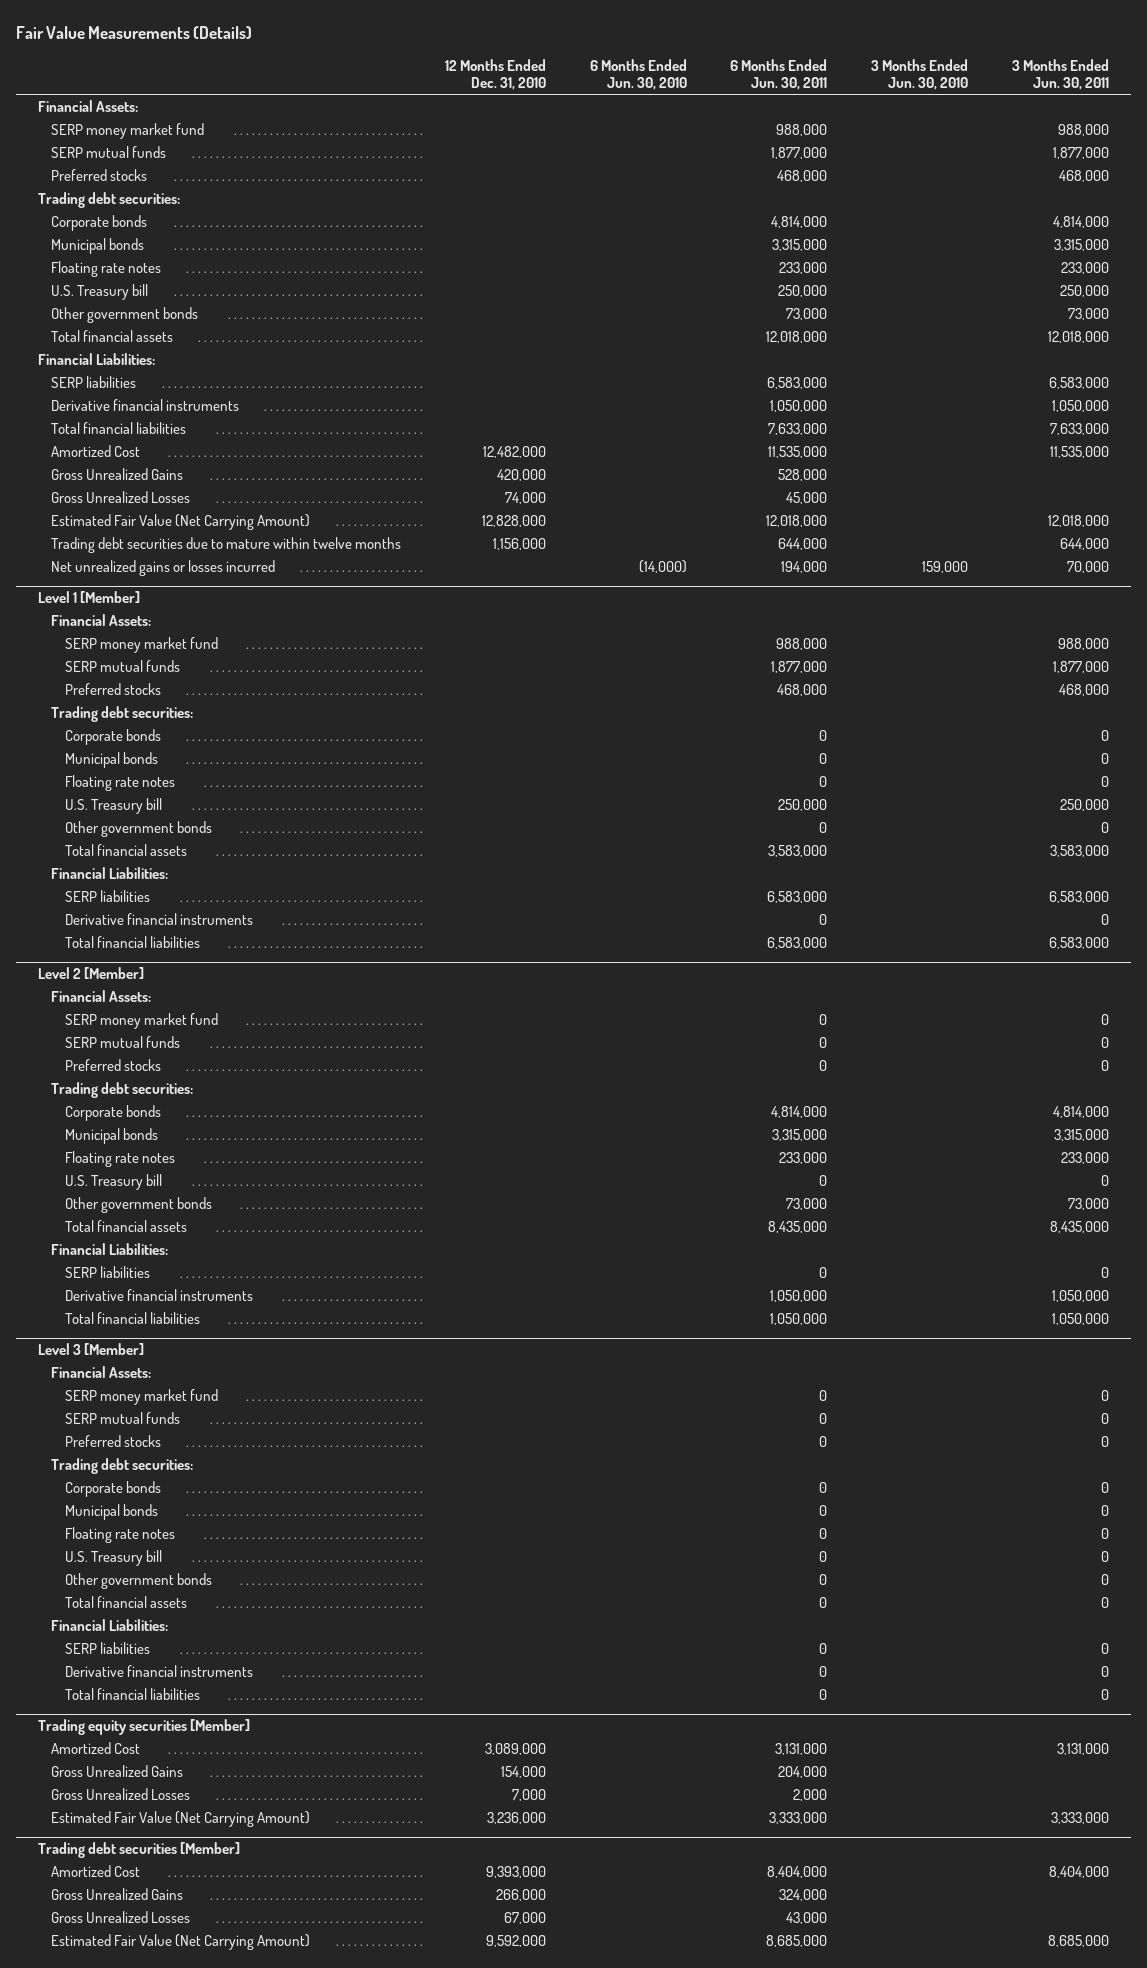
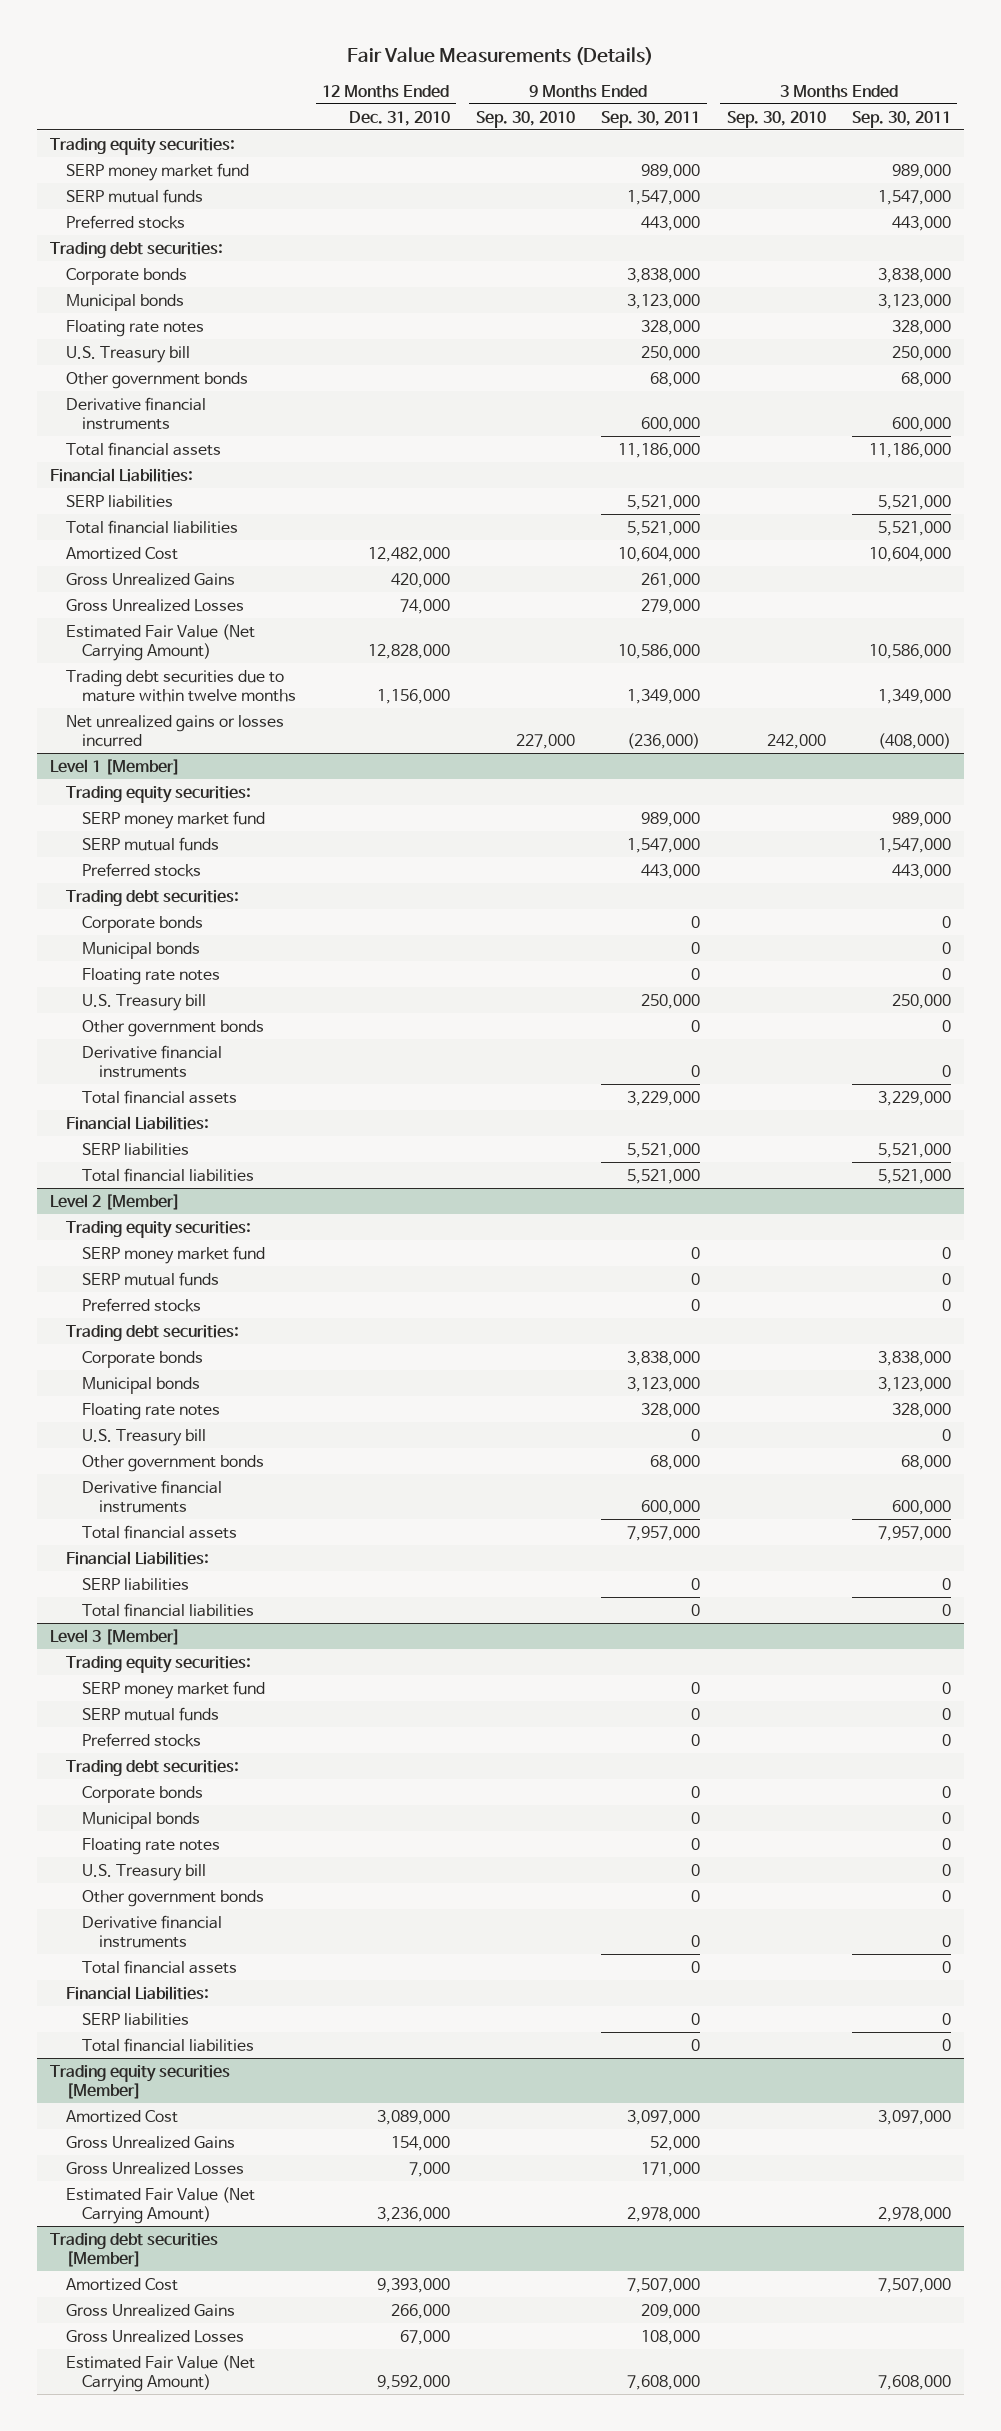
- | 12 Months Ended Dec. 31, 2010 | 6 Months Ended Jun. 30, 2010 | 6 Months Ended Jun. 30, 2011 | 3 Months Ended Jun. 30, 2010 | 3 Months Ended Jun. 30, 2011
+ | 12 Months Ended Dec. 31, 2010 | 9 Months Ended Sep. 30, 2010 | 9 Months Ended Sep. 30, 2011 | 3 Months Ended Sep. 30, 2010 | 3 Months Ended Sep. 30, 2011
- Financial Assets:
+ Trading equity securities:
moved up: Derivative financial instruments | | | 600,000 | | 600,000
@ Level 1 [Member]
- Financial Assets:
+ Trading equity securities:
moved up: Derivative financial instruments | | | 0 | | 0
@ Level 2 [Member]
- Financial Assets:
+ Trading equity securities:
moved up: Derivative financial instruments | | | 600,000 | | 600,000
@ Level 3 [Member]
- Financial Assets:
+ Trading equity securities:
moved up: Derivative financial instruments | | | 0 | | 0

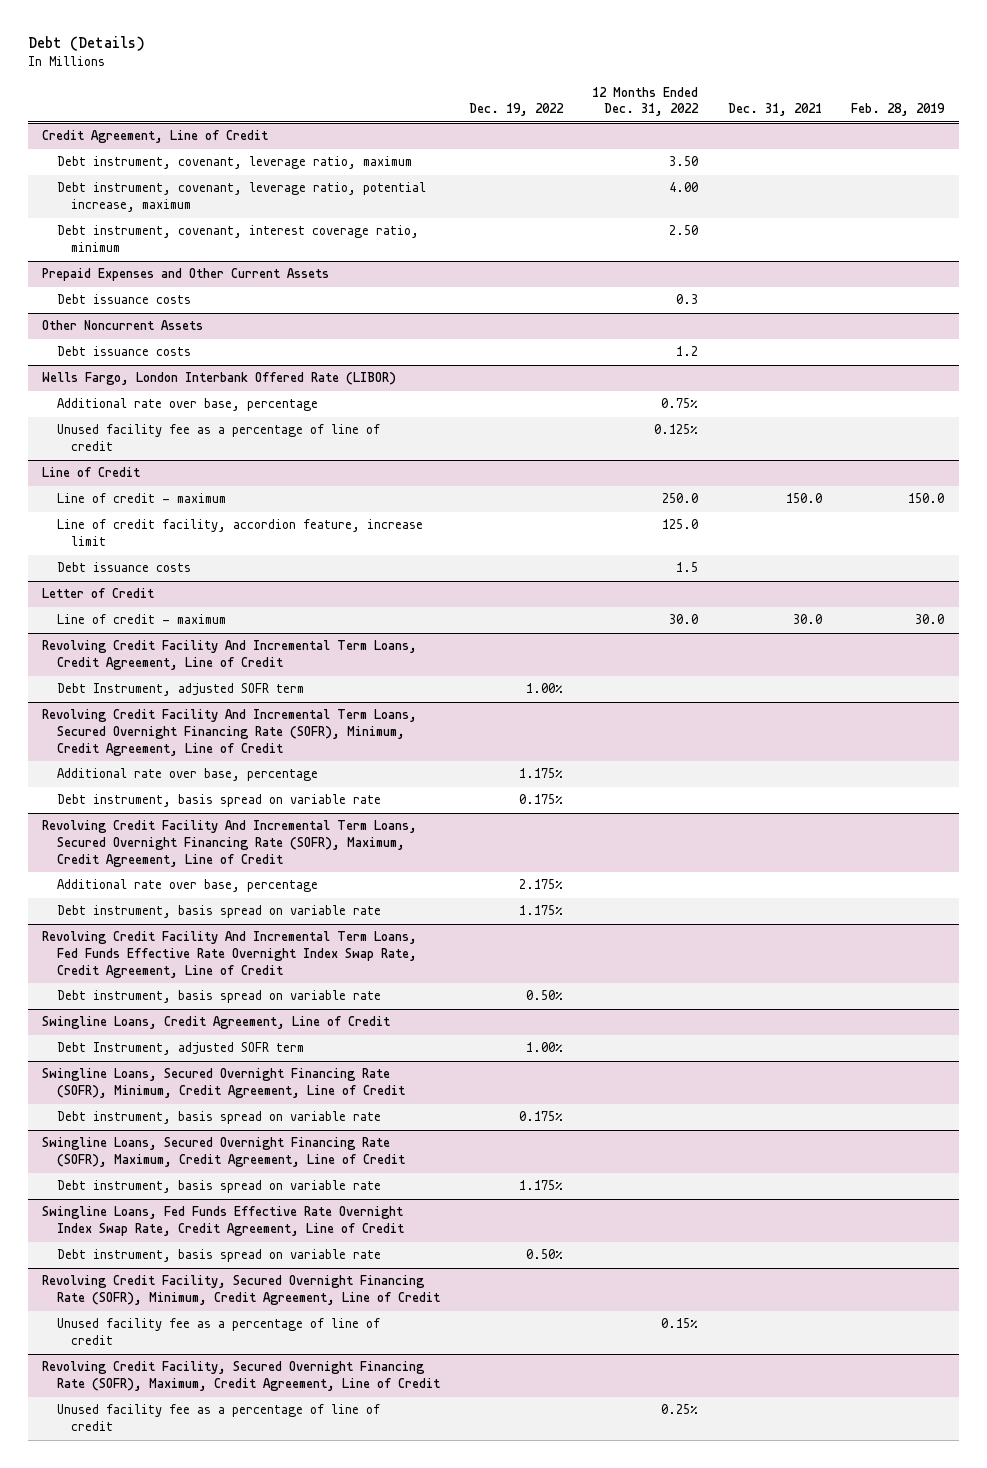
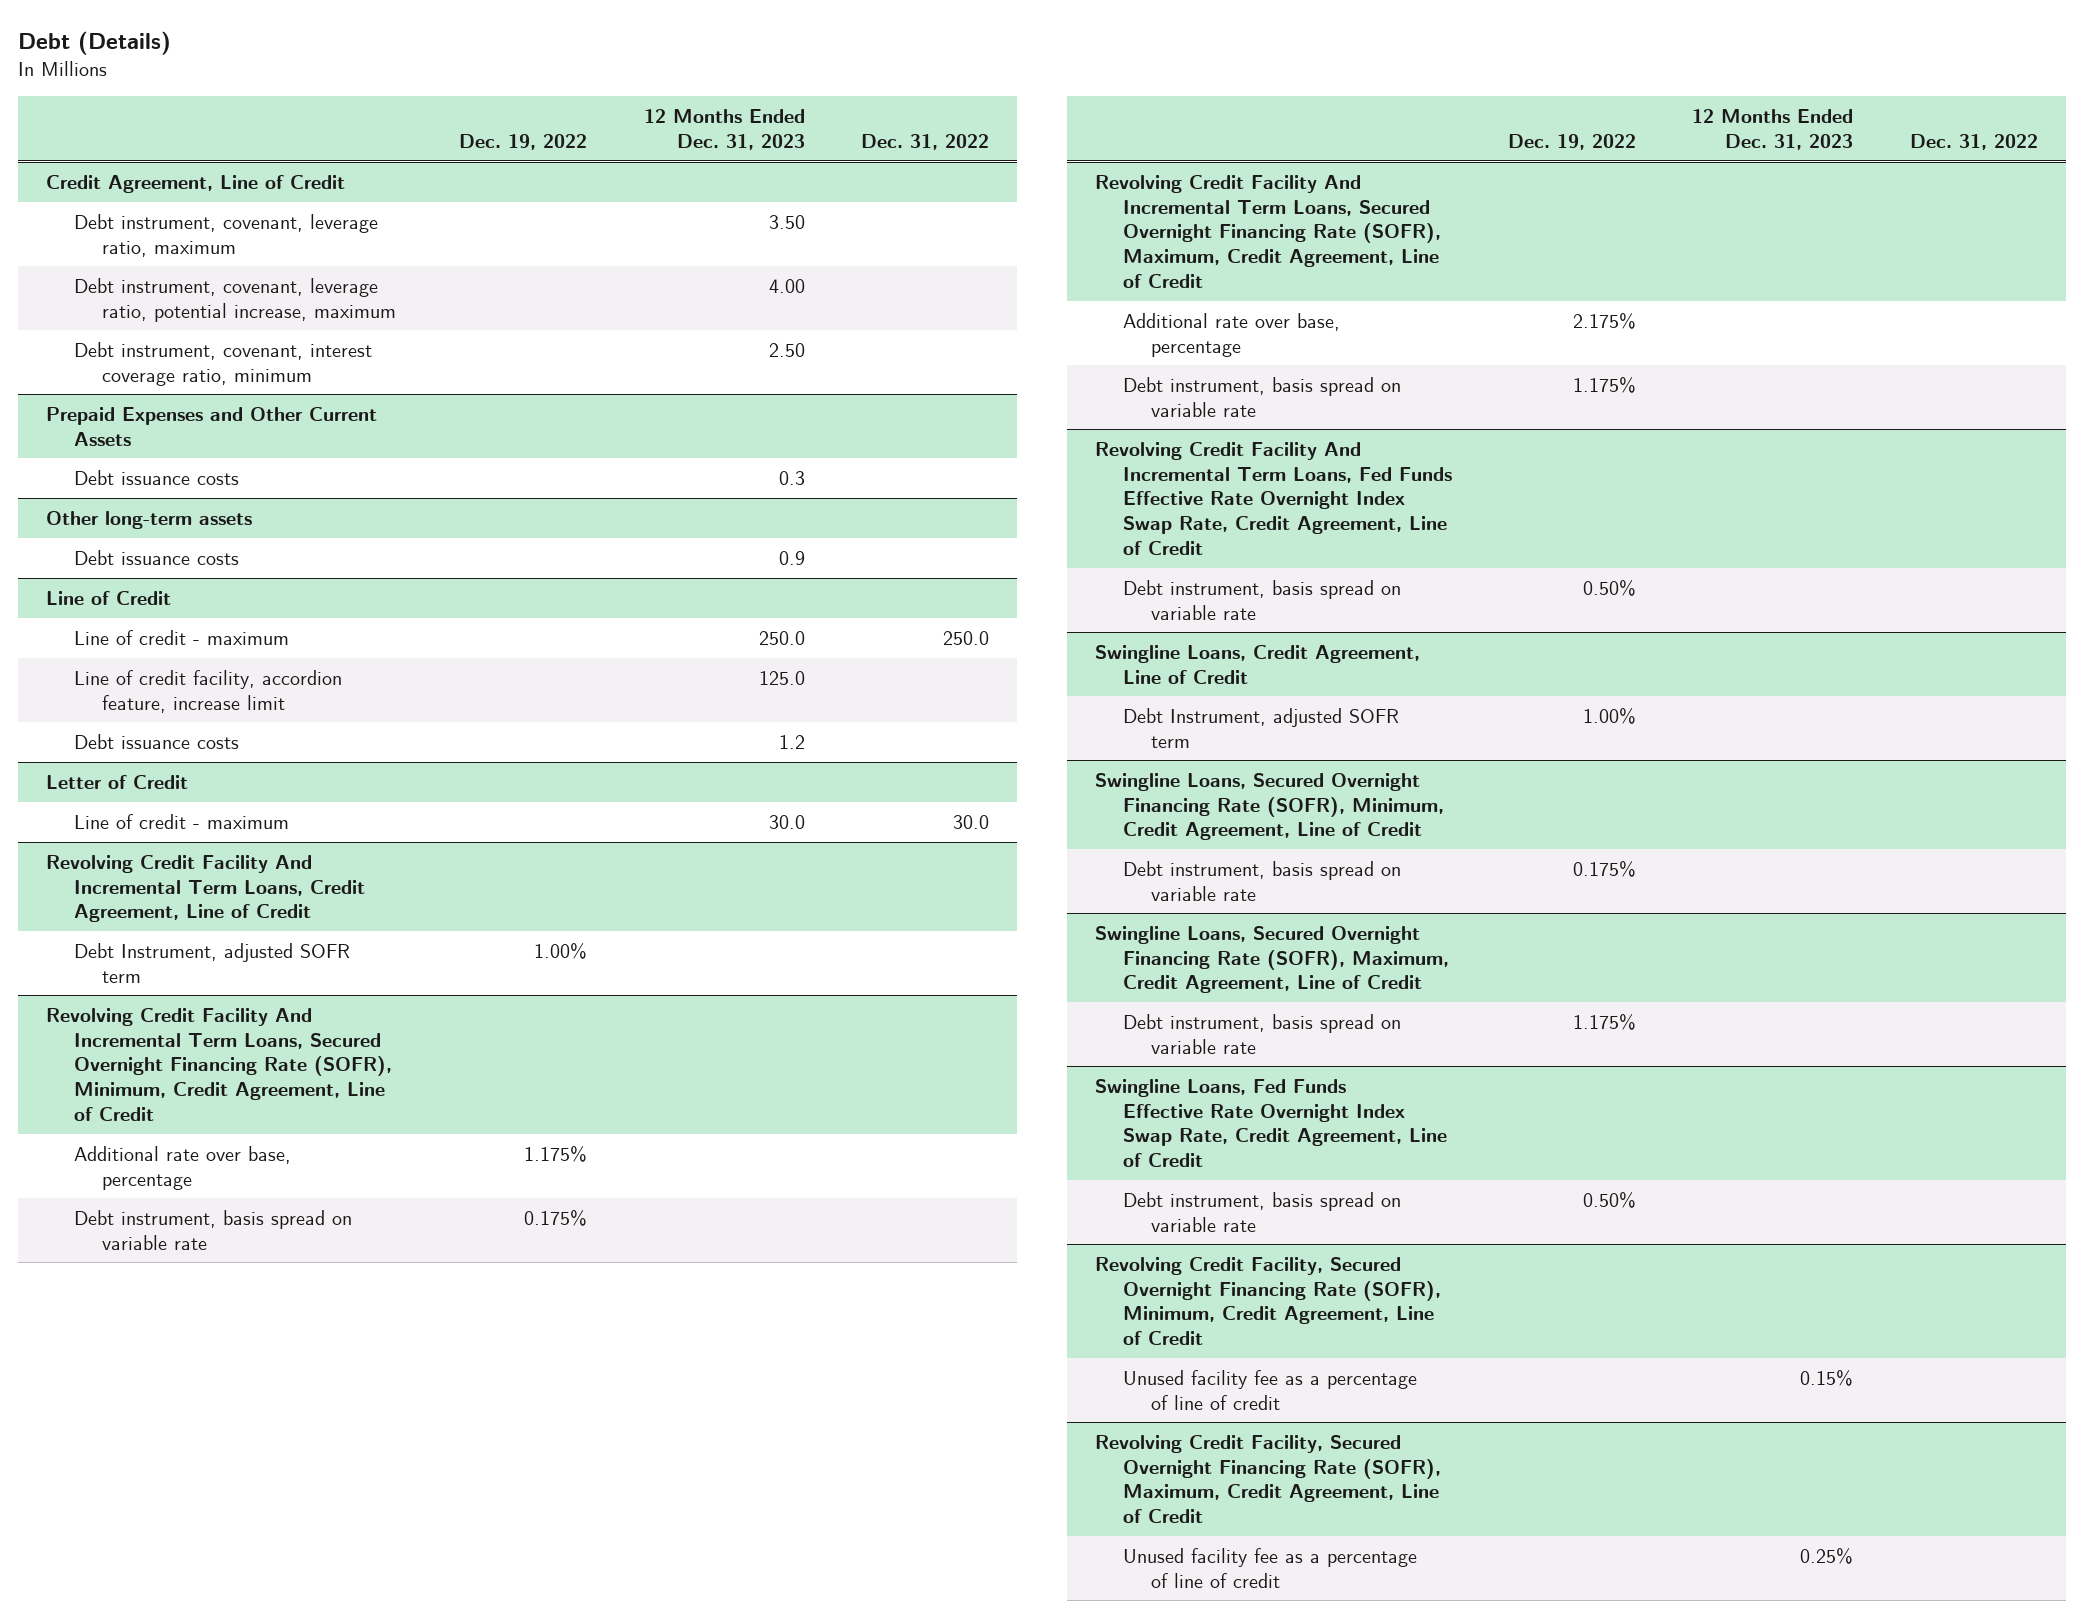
- | Dec. 19, 2022 | 12 Months Ended Dec. 31, 2022 | Dec. 31, 2021 | Feb. 28, 2019
+ | Dec. 19, 2022 | 12 Months Ended Dec. 31, 2023 | Dec. 31, 2022
- Other Noncurrent Assets
+ Other long-term assets
- Wells Fargo, London Interbank Offered Rate (LIBOR)
- Additional rate over base, percentage | | 0.75% | |
- Unused facility fee as a percentage of line of credit | | 0.125% | |

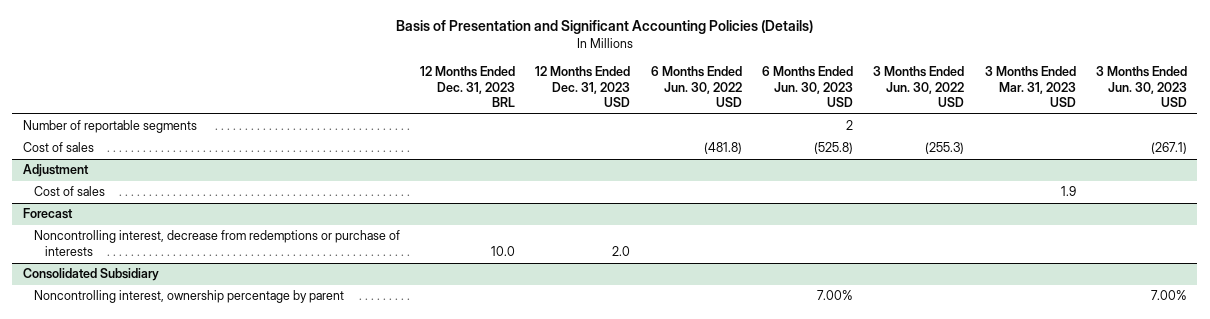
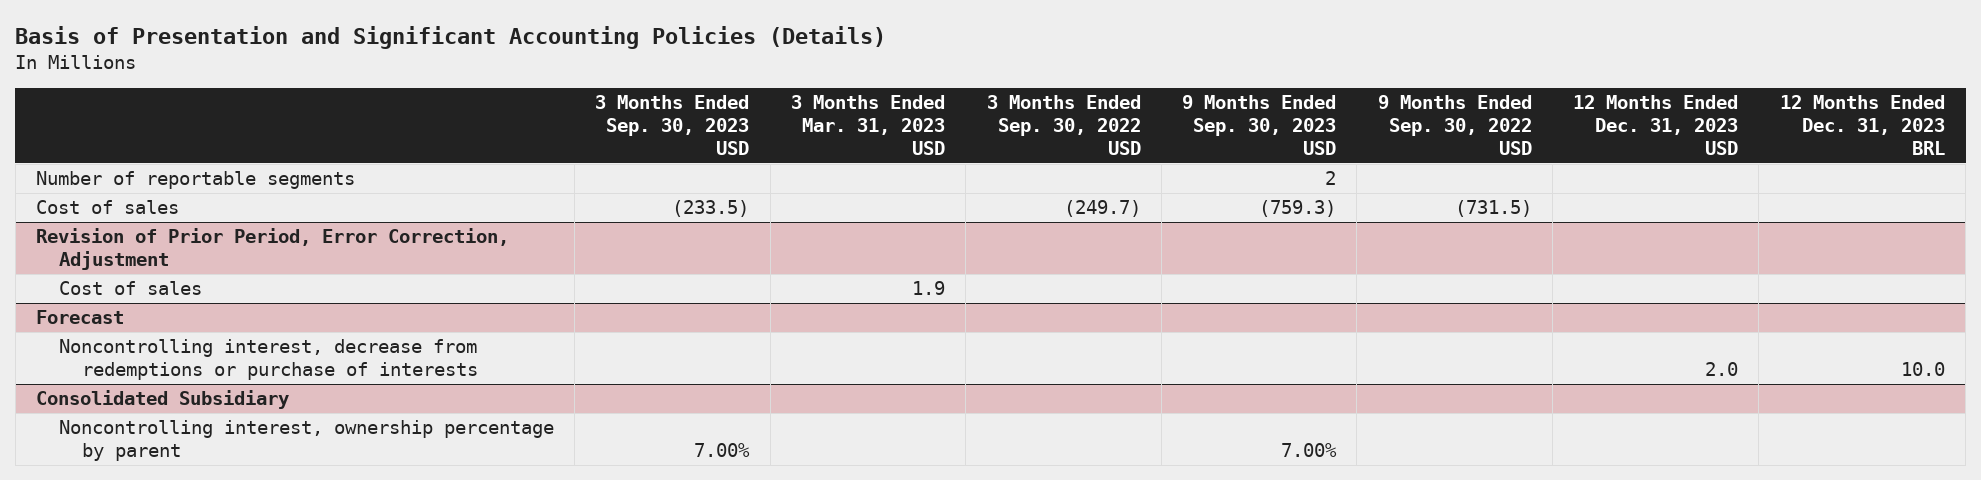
- | 12 Months Ended Dec. 31, 2023 BRL | 12 Months Ended Dec. 31, 2023 USD | 6 Months Ended Jun. 30, 2022 USD | 6 Months Ended Jun. 30, 2023 USD | 3 Months Ended Jun. 30, 2022 USD | 3 Months Ended Mar. 31, 2023 USD | 3 Months Ended Jun. 30, 2023 USD
+ | 3 Months Ended Sep. 30, 2023 USD | 3 Months Ended Mar. 31, 2023 USD | 3 Months Ended Sep. 30, 2022 USD | 9 Months Ended Sep. 30, 2023 USD | 9 Months Ended Sep. 30, 2022 USD | 12 Months Ended Dec. 31, 2023 USD | 12 Months Ended Dec. 31, 2023 BRL
- Adjustment
+ Revision of Prior Period, Error Correction, Adjustment

